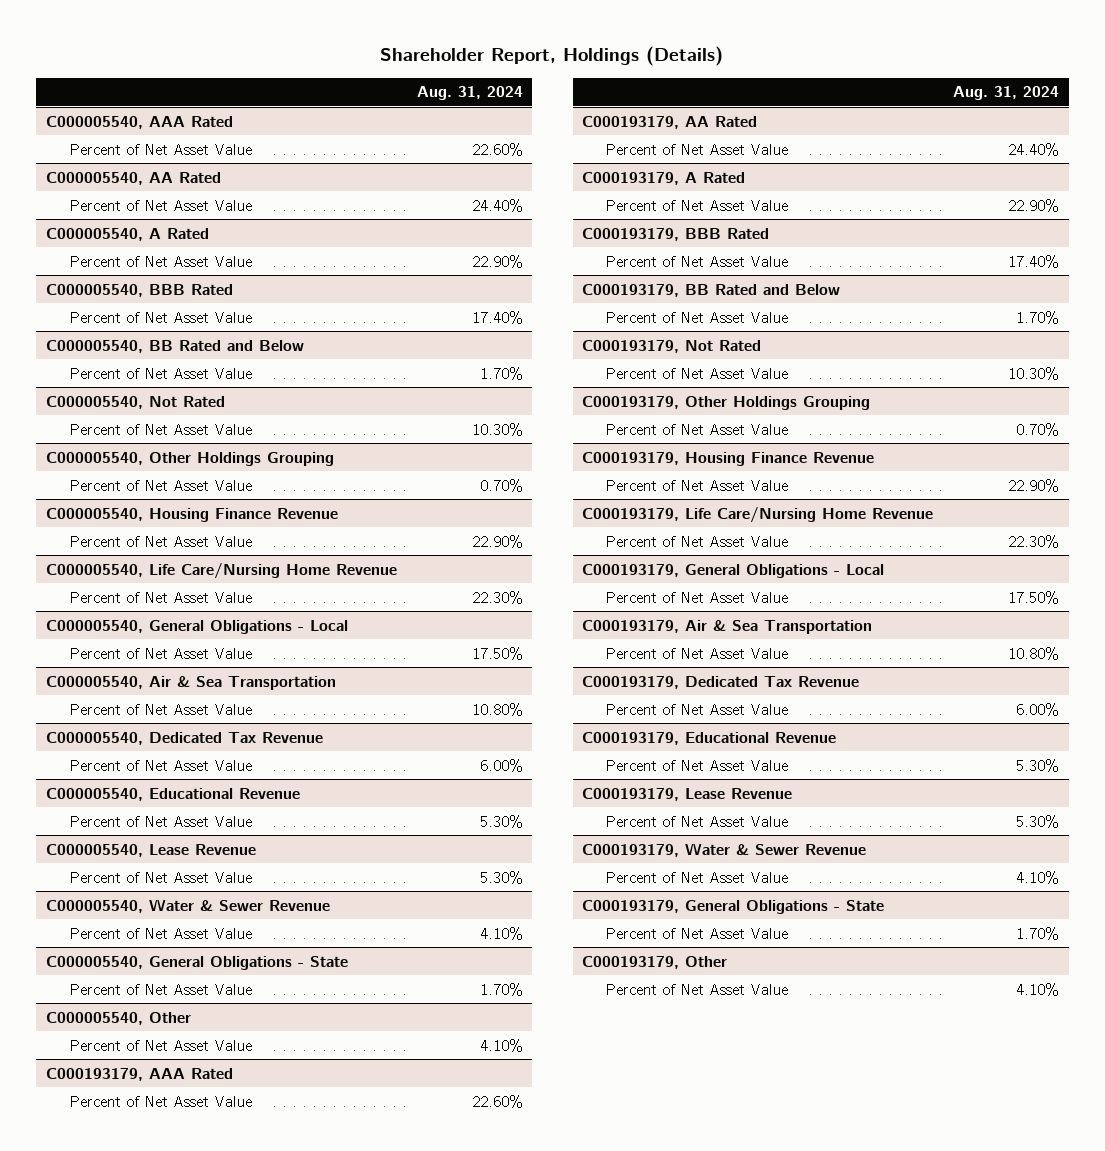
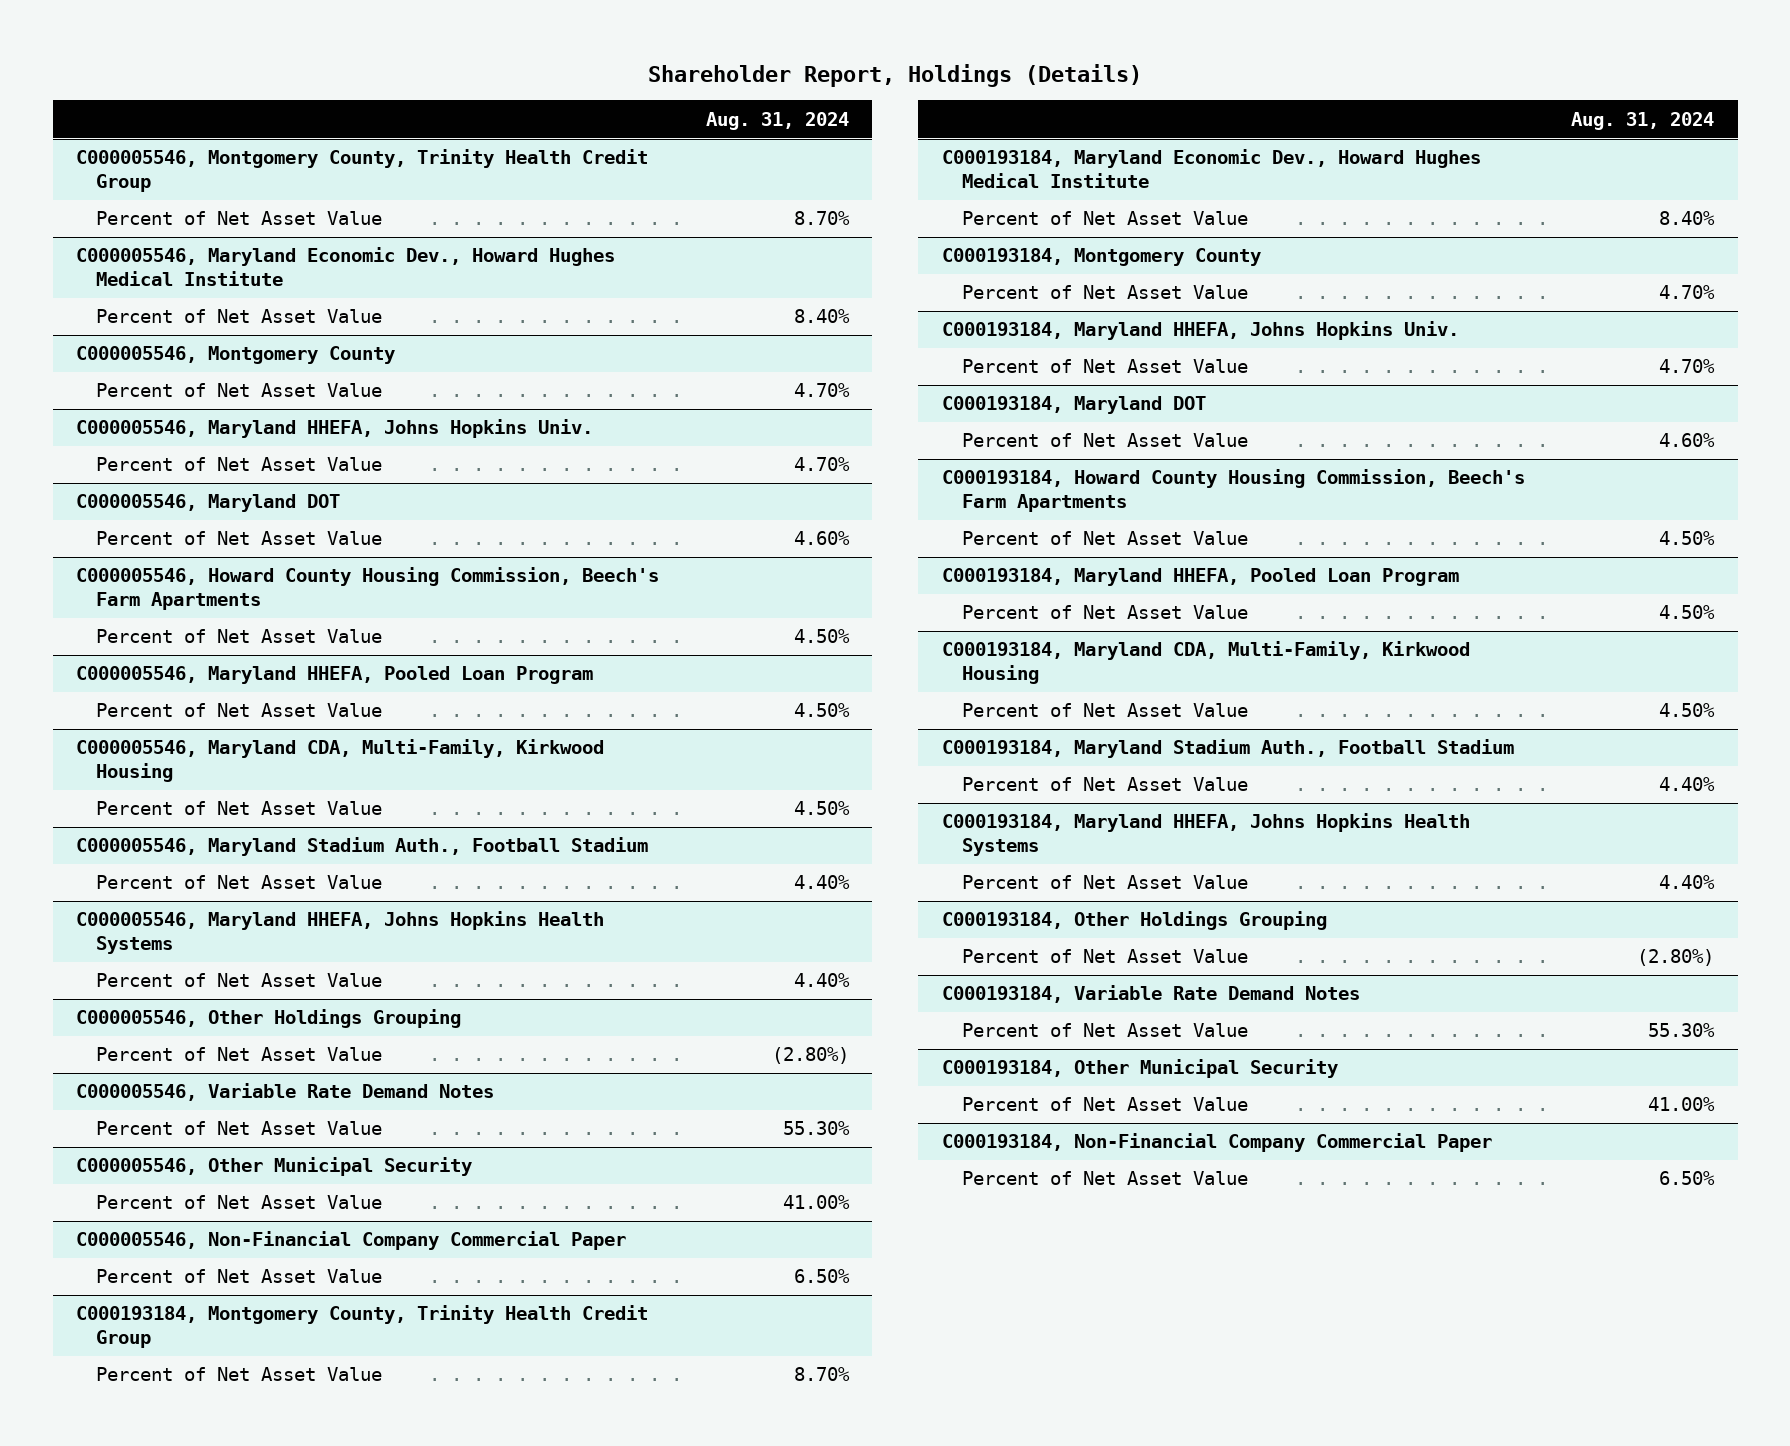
- C000005540, AAA Rated
- Percent of Net Asset Value | 22.60%
- C000005540, AA Rated
- Percent of Net Asset Value | 24.40%
- C000005540, A Rated
- Percent of Net Asset Value | 22.90%
- C000005540, BBB Rated
- Percent of Net Asset Value | 17.40%
- C000005540, BB Rated and Below
- Percent of Net Asset Value | 1.70%
- C000005540, Not Rated
- Percent of Net Asset Value | 10.30%
- C000005540, Other Holdings Grouping
- Percent of Net Asset Value | 0.70%
- C000005540, Housing Finance Revenue
- Percent of Net Asset Value | 22.90%
- C000005540, Life Care/Nursing Home Revenue
- Percent of Net Asset Value | 22.30%
- C000005540, General Obligations - Local
- Percent of Net Asset Value | 17.50%
- C000005540, Air & Sea Transportation
- Percent of Net Asset Value | 10.80%
- C000005540, Dedicated Tax Revenue
- Percent of Net Asset Value | 6.00%
- C000005540, Educational Revenue
- Percent of Net Asset Value | 5.30%
- C000005540, Lease Revenue
- Percent of Net Asset Value | 5.30%
- C000005540, Water & Sewer Revenue
- Percent of Net Asset Value | 4.10%
- C000005540, General Obligations - State
- Percent of Net Asset Value | 1.70%
- C000005540, Other
- Percent of Net Asset Value | 4.10%
- C000193179, AAA Rated
- Percent of Net Asset Value | 22.60%
- C000193179, AA Rated
- Percent of Net Asset Value | 24.40%
- C000193179, A Rated
- Percent of Net Asset Value | 22.90%
- C000193179, BBB Rated
- Percent of Net Asset Value | 17.40%
- C000193179, BB Rated and Below
- Percent of Net Asset Value | 1.70%
- C000193179, Not Rated
- Percent of Net Asset Value | 10.30%
- C000193179, Other Holdings Grouping
- Percent of Net Asset Value | 0.70%
- C000193179, Housing Finance Revenue
- Percent of Net Asset Value | 22.90%
- C000193179, Life Care/Nursing Home Revenue
- Percent of Net Asset Value | 22.30%
- C000193179, General Obligations - Local
- Percent of Net Asset Value | 17.50%
- C000193179, Air & Sea Transportation
- Percent of Net Asset Value | 10.80%
- C000193179, Dedicated Tax Revenue
- Percent of Net Asset Value | 6.00%
- C000193179, Educational Revenue
- Percent of Net Asset Value | 5.30%
- C000193179, Lease Revenue
- Percent of Net Asset Value | 5.30%
- C000193179, Water & Sewer Revenue
- Percent of Net Asset Value | 4.10%
- C000193179, General Obligations - State
- Percent of Net Asset Value | 1.70%
- C000193179, Other
- Percent of Net Asset Value | 4.10%
+ C000005546, Montgomery County, Trinity Health Credit Group
+ Percent of Net Asset Value | 8.70%
+ C000005546, Maryland Economic Dev., Howard Hughes Medical Institute
+ Percent of Net Asset Value | 8.40%
+ C000005546, Montgomery County
+ Percent of Net Asset Value | 4.70%
+ C000005546, Maryland HHEFA, Johns Hopkins Univ.
+ Percent of Net Asset Value | 4.70%
+ C000005546, Maryland DOT
+ Percent of Net Asset Value | 4.60%
+ C000005546, Howard County Housing Commission, Beech's Farm Apartments
+ Percent of Net Asset Value | 4.50%
+ C000005546, Maryland HHEFA, Pooled Loan Program
+ Percent of Net Asset Value | 4.50%
+ C000005546, Maryland CDA, Multi-Family, Kirkwood Housing
+ Percent of Net Asset Value | 4.50%
+ C000005546, Maryland Stadium Auth., Football Stadium
+ Percent of Net Asset Value | 4.40%
+ C000005546, Maryland HHEFA, Johns Hopkins Health Systems
+ Percent of Net Asset Value | 4.40%
+ C000005546, Other Holdings Grouping
+ Percent of Net Asset Value | (2.80%)
+ C000005546, Variable Rate Demand Notes
+ Percent of Net Asset Value | 55.30%
+ C000005546, Other Municipal Security
+ Percent of Net Asset Value | 41.00%
+ C000005546, Non-Financial Company Commercial Paper
+ Percent of Net Asset Value | 6.50%
+ C000193184, Montgomery County, Trinity Health Credit Group
+ Percent of Net Asset Value | 8.70%
+ C000193184, Maryland Economic Dev., Howard Hughes Medical Institute
+ Percent of Net Asset Value | 8.40%
+ C000193184, Montgomery County
+ Percent of Net Asset Value | 4.70%
+ C000193184, Maryland HHEFA, Johns Hopkins Univ.
+ Percent of Net Asset Value | 4.70%
+ C000193184, Maryland DOT
+ Percent of Net Asset Value | 4.60%
+ C000193184, Howard County Housing Commission, Beech's Farm Apartments
+ Percent of Net Asset Value | 4.50%
+ C000193184, Maryland HHEFA, Pooled Loan Program
+ Percent of Net Asset Value | 4.50%
+ C000193184, Maryland CDA, Multi-Family, Kirkwood Housing
+ Percent of Net Asset Value | 4.50%
+ C000193184, Maryland Stadium Auth., Football Stadium
+ Percent of Net Asset Value | 4.40%
+ C000193184, Maryland HHEFA, Johns Hopkins Health Systems
+ Percent of Net Asset Value | 4.40%
+ C000193184, Other Holdings Grouping
+ Percent of Net Asset Value | (2.80%)
+ C000193184, Variable Rate Demand Notes
+ Percent of Net Asset Value | 55.30%
+ C000193184, Other Municipal Security
+ Percent of Net Asset Value | 41.00%
+ C000193184, Non-Financial Company Commercial Paper
+ Percent of Net Asset Value | 6.50%

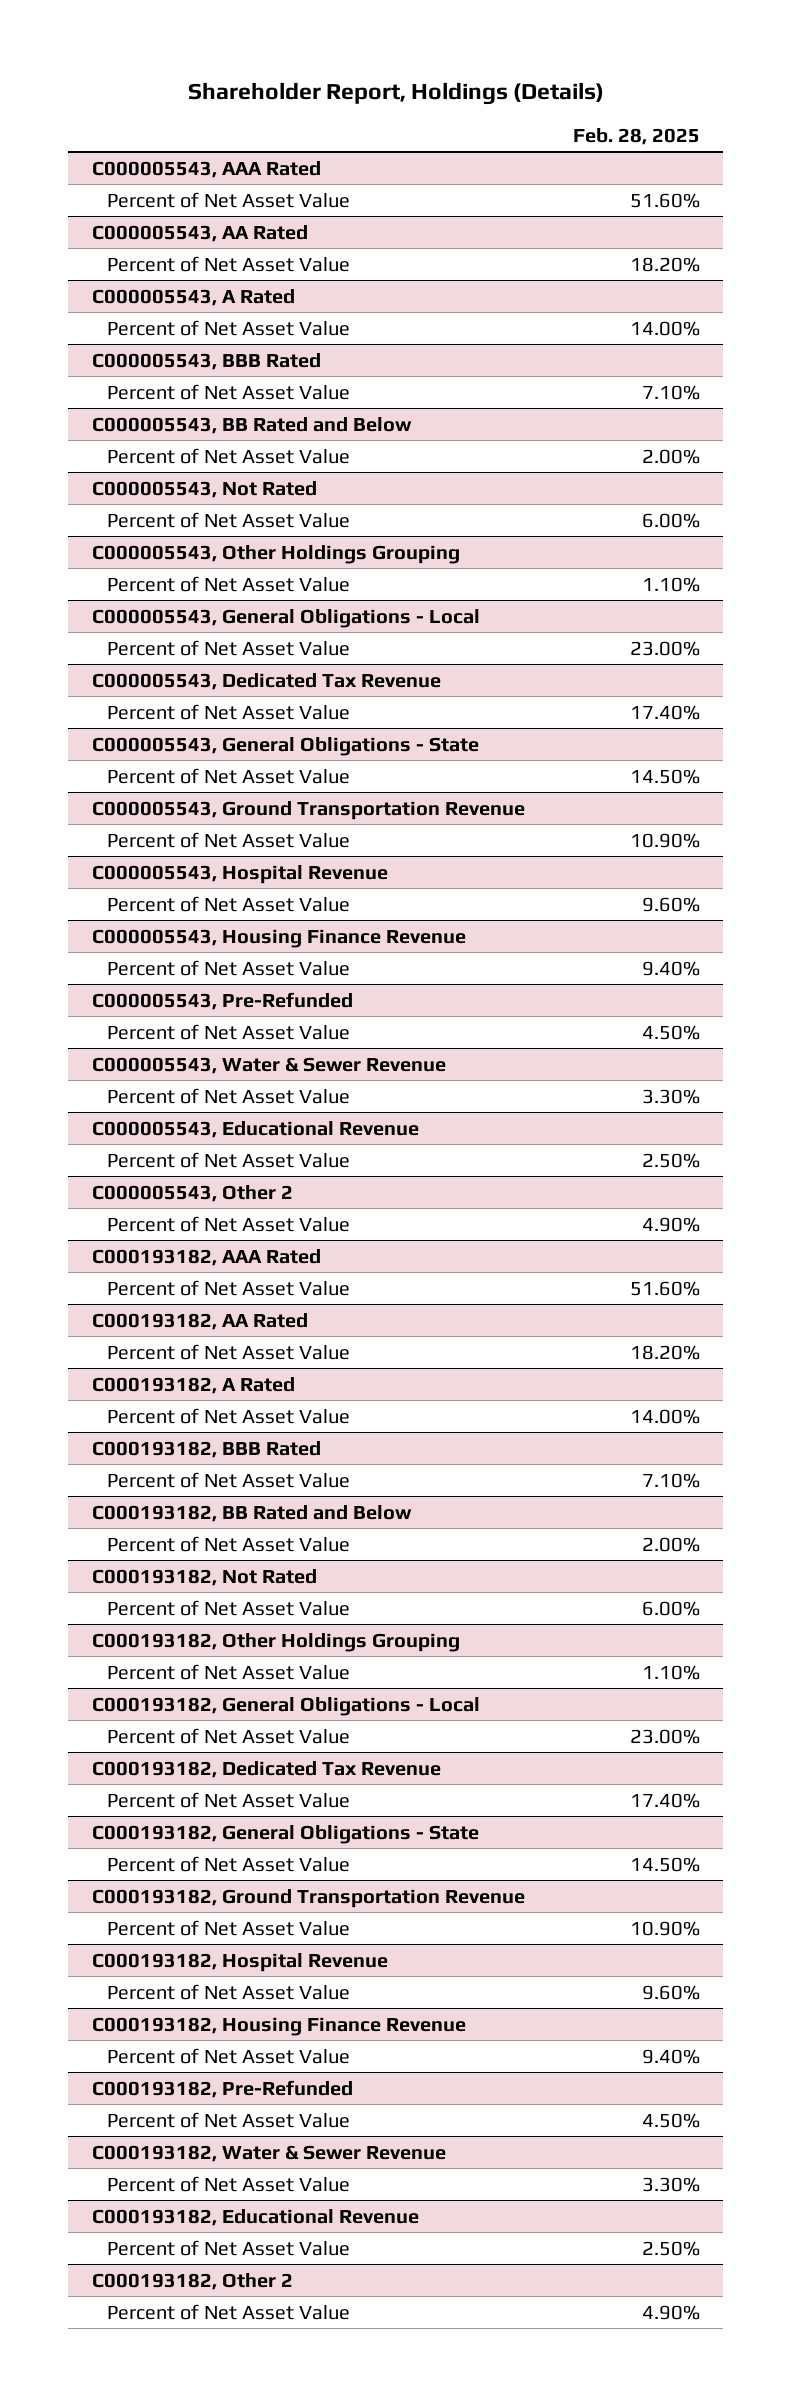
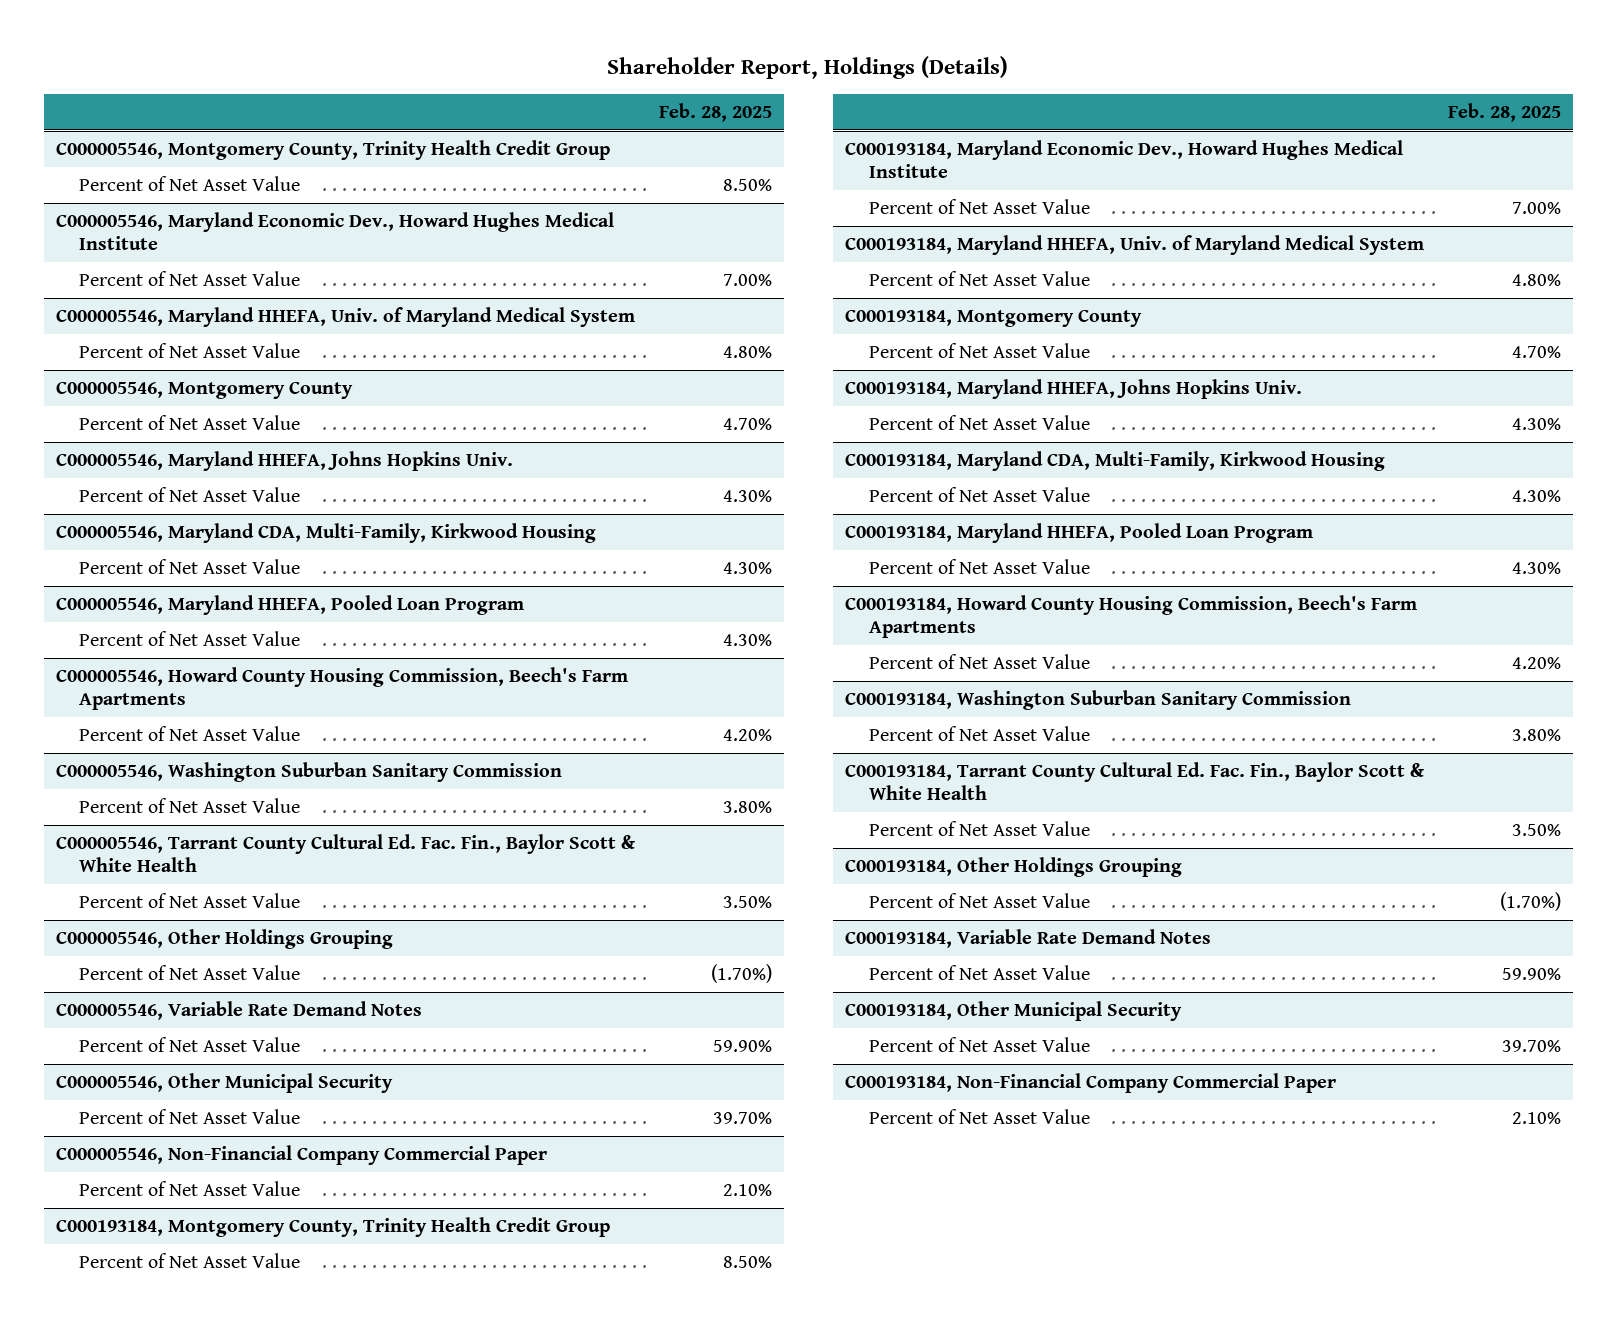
- C000005543, AAA Rated
- Percent of Net Asset Value | 51.60%
- C000005543, AA Rated
- Percent of Net Asset Value | 18.20%
- C000005543, A Rated
- Percent of Net Asset Value | 14.00%
- C000005543, BBB Rated
- Percent of Net Asset Value | 7.10%
- C000005543, BB Rated and Below
- Percent of Net Asset Value | 2.00%
- C000005543, Not Rated
- Percent of Net Asset Value | 6.00%
- C000005543, Other Holdings Grouping
- Percent of Net Asset Value | 1.10%
- C000005543, General Obligations - Local
- Percent of Net Asset Value | 23.00%
- C000005543, Dedicated Tax Revenue
- Percent of Net Asset Value | 17.40%
- C000005543, General Obligations - State
- Percent of Net Asset Value | 14.50%
- C000005543, Ground Transportation Revenue
- Percent of Net Asset Value | 10.90%
- C000005543, Hospital Revenue
- Percent of Net Asset Value | 9.60%
- C000005543, Housing Finance Revenue
- Percent of Net Asset Value | 9.40%
- C000005543, Pre-Refunded
- Percent of Net Asset Value | 4.50%
- C000005543, Water & Sewer Revenue
- Percent of Net Asset Value | 3.30%
- C000005543, Educational Revenue
- Percent of Net Asset Value | 2.50%
- C000005543, Other 2
- Percent of Net Asset Value | 4.90%
- C000193182, AAA Rated
- Percent of Net Asset Value | 51.60%
- C000193182, AA Rated
- Percent of Net Asset Value | 18.20%
- C000193182, A Rated
- Percent of Net Asset Value | 14.00%
- C000193182, BBB Rated
- Percent of Net Asset Value | 7.10%
- C000193182, BB Rated and Below
- Percent of Net Asset Value | 2.00%
- C000193182, Not Rated
- Percent of Net Asset Value | 6.00%
- C000193182, Other Holdings Grouping
- Percent of Net Asset Value | 1.10%
- C000193182, General Obligations - Local
- Percent of Net Asset Value | 23.00%
- C000193182, Dedicated Tax Revenue
- Percent of Net Asset Value | 17.40%
- C000193182, General Obligations - State
- Percent of Net Asset Value | 14.50%
- C000193182, Ground Transportation Revenue
- Percent of Net Asset Value | 10.90%
- C000193182, Hospital Revenue
- Percent of Net Asset Value | 9.60%
- C000193182, Housing Finance Revenue
- Percent of Net Asset Value | 9.40%
- C000193182, Pre-Refunded
- Percent of Net Asset Value | 4.50%
- C000193182, Water & Sewer Revenue
- Percent of Net Asset Value | 3.30%
- C000193182, Educational Revenue
- Percent of Net Asset Value | 2.50%
- C000193182, Other 2
- Percent of Net Asset Value | 4.90%
+ C000005546, Montgomery County, Trinity Health Credit Group
+ Percent of Net Asset Value | 8.50%
+ C000005546, Maryland Economic Dev., Howard Hughes Medical Institute
+ Percent of Net Asset Value | 7.00%
+ C000005546, Maryland HHEFA, Univ. of Maryland Medical System
+ Percent of Net Asset Value | 4.80%
+ C000005546, Montgomery County
+ Percent of Net Asset Value | 4.70%
+ C000005546, Maryland HHEFA, Johns Hopkins Univ.
+ Percent of Net Asset Value | 4.30%
+ C000005546, Maryland CDA, Multi-Family, Kirkwood Housing
+ Percent of Net Asset Value | 4.30%
+ C000005546, Maryland HHEFA, Pooled Loan Program
+ Percent of Net Asset Value | 4.30%
+ C000005546, Howard County Housing Commission, Beech's Farm Apartments
+ Percent of Net Asset Value | 4.20%
+ C000005546, Washington Suburban Sanitary Commission
+ Percent of Net Asset Value | 3.80%
+ C000005546, Tarrant County Cultural Ed. Fac. Fin., Baylor Scott & White Health
+ Percent of Net Asset Value | 3.50%
+ C000005546, Other Holdings Grouping
+ Percent of Net Asset Value | (1.70%)
+ C000005546, Variable Rate Demand Notes
+ Percent of Net Asset Value | 59.90%
+ C000005546, Other Municipal Security
+ Percent of Net Asset Value | 39.70%
+ C000005546, Non-Financial Company Commercial Paper
+ Percent of Net Asset Value | 2.10%
+ C000193184, Montgomery County, Trinity Health Credit Group
+ Percent of Net Asset Value | 8.50%
+ C000193184, Maryland Economic Dev., Howard Hughes Medical Institute
+ Percent of Net Asset Value | 7.00%
+ C000193184, Maryland HHEFA, Univ. of Maryland Medical System
+ Percent of Net Asset Value | 4.80%
+ C000193184, Montgomery County
+ Percent of Net Asset Value | 4.70%
+ C000193184, Maryland HHEFA, Johns Hopkins Univ.
+ Percent of Net Asset Value | 4.30%
+ C000193184, Maryland CDA, Multi-Family, Kirkwood Housing
+ Percent of Net Asset Value | 4.30%
+ C000193184, Maryland HHEFA, Pooled Loan Program
+ Percent of Net Asset Value | 4.30%
+ C000193184, Howard County Housing Commission, Beech's Farm Apartments
+ Percent of Net Asset Value | 4.20%
+ C000193184, Washington Suburban Sanitary Commission
+ Percent of Net Asset Value | 3.80%
+ C000193184, Tarrant County Cultural Ed. Fac. Fin., Baylor Scott & White Health
+ Percent of Net Asset Value | 3.50%
+ C000193184, Other Holdings Grouping
+ Percent of Net Asset Value | (1.70%)
+ C000193184, Variable Rate Demand Notes
+ Percent of Net Asset Value | 59.90%
+ C000193184, Other Municipal Security
+ Percent of Net Asset Value | 39.70%
+ C000193184, Non-Financial Company Commercial Paper
+ Percent of Net Asset Value | 2.10%

